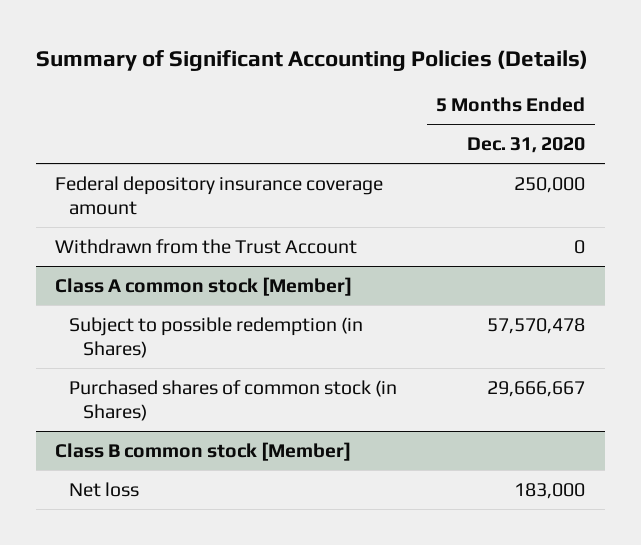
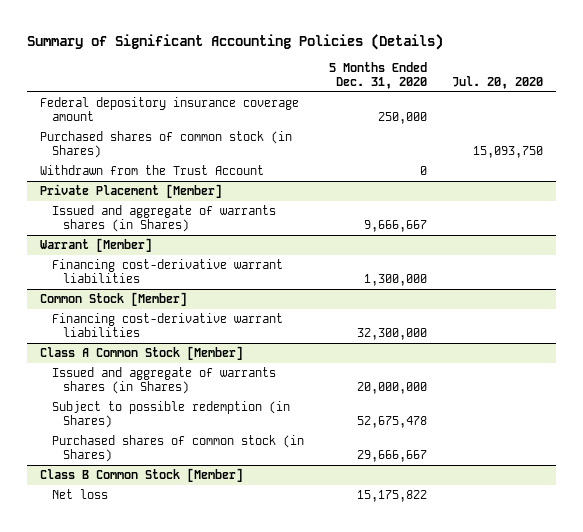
- | 5 Months Ended Dec. 31, 2020
+ | 5 Months Ended Dec. 31, 2020 | Jul. 20, 2020
+ Purchased shares of common stock (in Shares) | | 15,093,750
- Class A common stock [Member]
- Subject to possible redemption (in Shares) | 57,570,478
+ Private Placement [Member]
+ Issued and aggregate of warrants shares (in Shares) | 9,666,667 |
+ Warrant [Member]
+ Financing cost-derivative warrant liabilities | 1,300,000 |
+ Common Stock [Member]
+ Financing cost-derivative warrant liabilities | 32,300,000 |
+ Class A Common Stock [Member]
+ Issued and aggregate of warrants shares (in Shares) | 20,000,000 |
+ Subject to possible redemption (in Shares) | 52,675,478 |
- Class B common stock [Member]
- Net loss | 183,000
+ Class B Common Stock [Member]
+ Net loss | 15,175,822 |

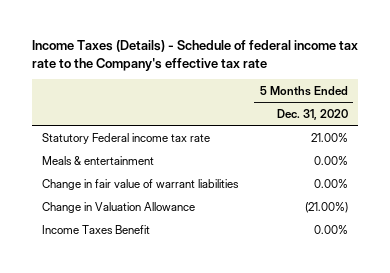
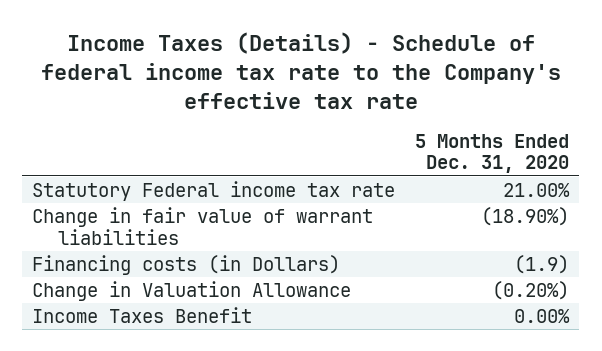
- Meals & entertainment | 0.00%
- Change in fair value of warrant liabilities | 0.00%
- Change in Valuation Allowance | (21.00%)
+ Change in fair value of warrant liabilities | (18.90%)
+ Financing costs (in Dollars) | (1.9)
+ Change in Valuation Allowance | (0.20%)

